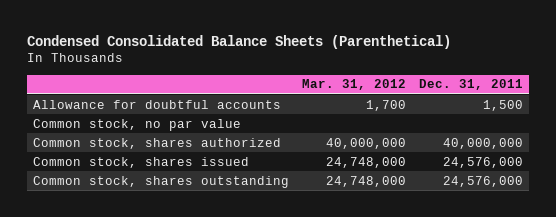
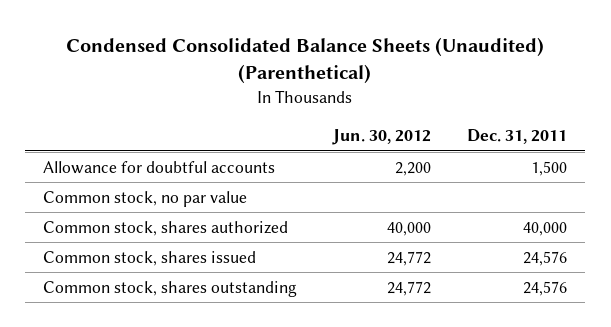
- Condensed Consolidated Balance Sheets (Parenthetical)
+ Condensed Consolidated Balance Sheets (Unaudited) (Parenthetical)
- | Mar. 31, 2012 | Dec. 31, 2011
+ | Jun. 30, 2012 | Dec. 31, 2011
- Common stock, shares authorized | 40,000,000 | 40,000,000
- Common stock, shares issued | 24,748,000 | 24,576,000
- Common stock, shares outstanding | 24,748,000 | 24,576,000
+ Common stock, shares authorized | 40,000 | 40,000
+ Common stock, shares issued | 24,772 | 24,576
+ Common stock, shares outstanding | 24,772 | 24,576

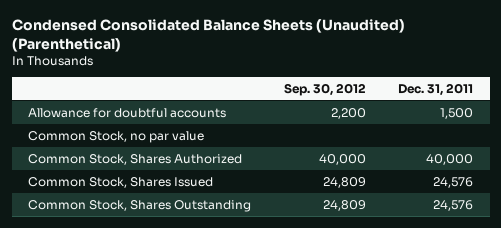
- | Jun. 30, 2012 | Dec. 31, 2011
+ | Sep. 30, 2012 | Dec. 31, 2011
- Common stock, no par value
- Common stock, shares authorized | 40,000 | 40,000
- Common stock, shares issued | 24,772 | 24,576
- Common stock, shares outstanding | 24,772 | 24,576
+ Common Stock, no par value
+ Common Stock, Shares Authorized | 40,000 | 40,000
+ Common Stock, Shares Issued | 24,809 | 24,576
+ Common Stock, Shares Outstanding | 24,809 | 24,576

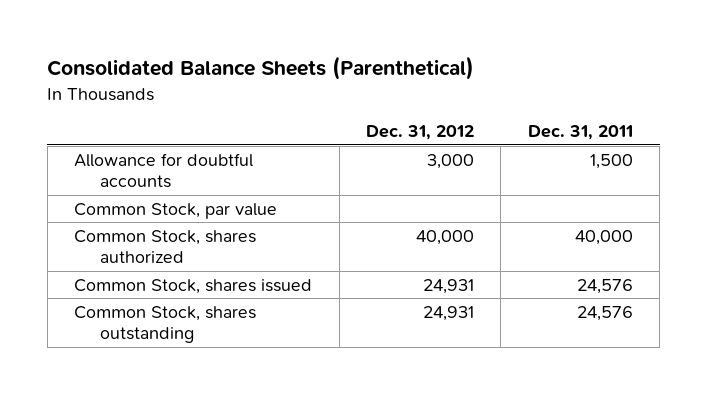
- Condensed Consolidated Balance Sheets (Unaudited) (Parenthetical)
+ Consolidated Balance Sheets (Parenthetical)
- | Sep. 30, 2012 | Dec. 31, 2011
+ | Dec. 31, 2012 | Dec. 31, 2011
- Common Stock, no par value
- Common Stock, Shares Authorized | 40,000 | 40,000
- Common Stock, Shares Issued | 24,809 | 24,576
- Common Stock, Shares Outstanding | 24,809 | 24,576
+ Common Stock, par value
+ Common Stock, shares authorized | 40,000 | 40,000
+ Common Stock, shares issued | 24,931 | 24,576
+ Common Stock, shares outstanding | 24,931 | 24,576

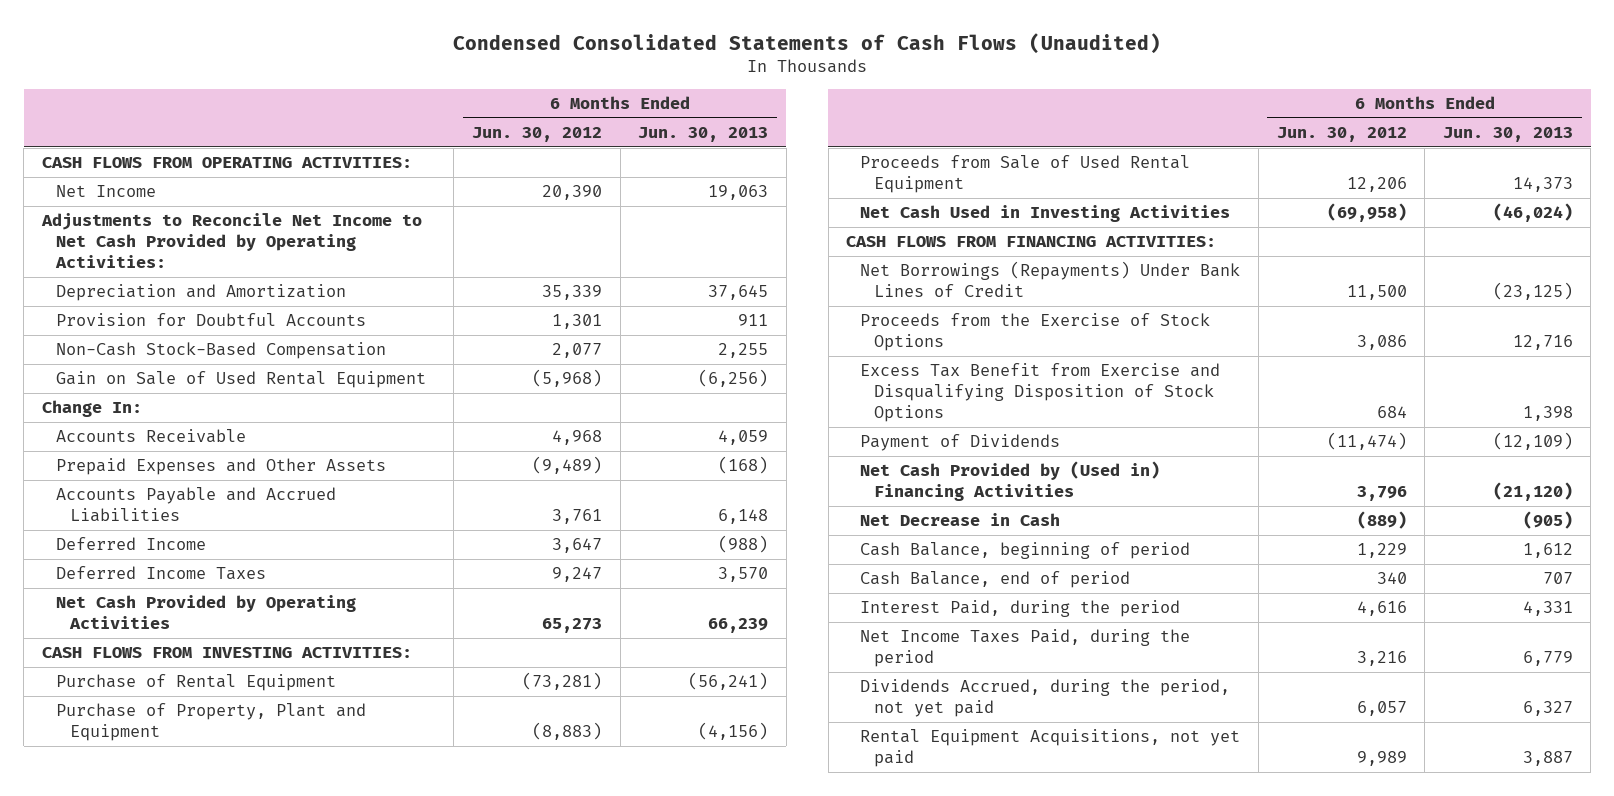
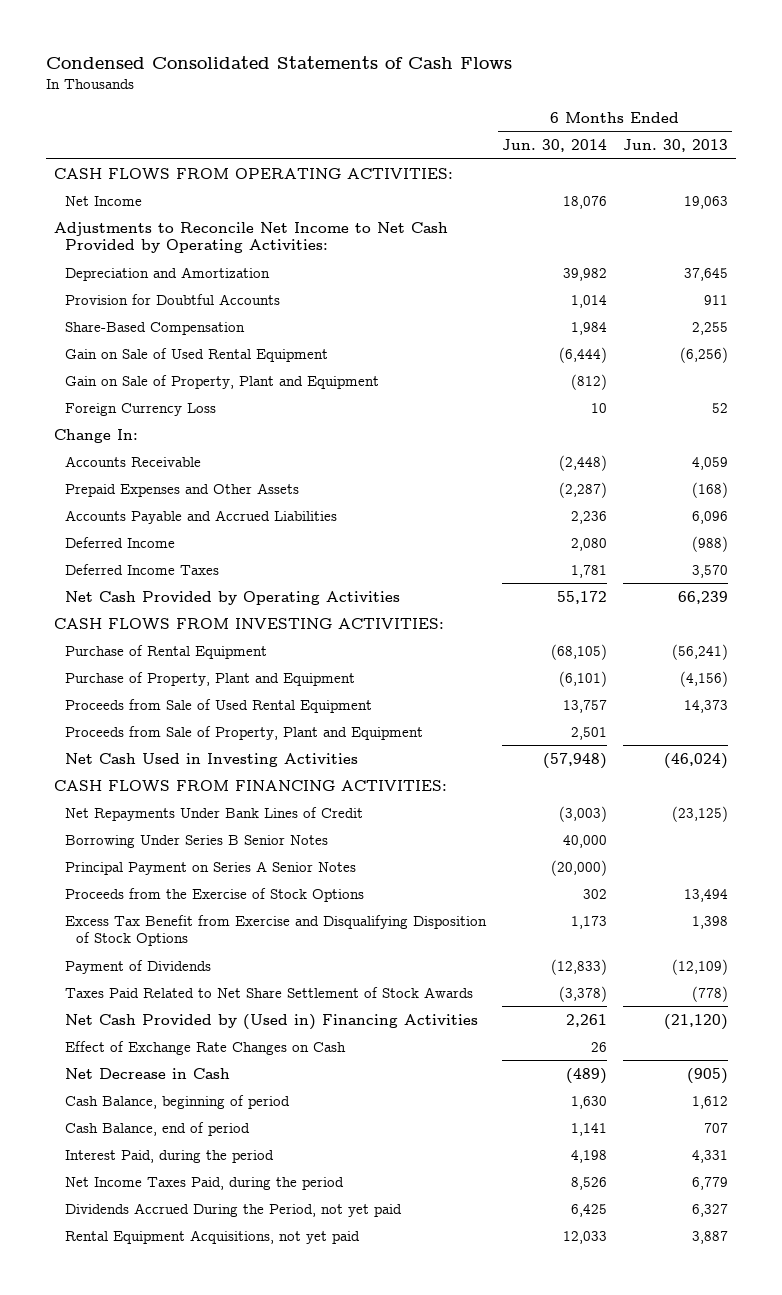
- Condensed Consolidated Statements of Cash Flows (Unaudited)
+ Condensed Consolidated Statements of Cash Flows
- | 6 Months Ended Jun. 30, 2012 | 6 Months Ended Jun. 30, 2013
+ | 6 Months Ended Jun. 30, 2014 | 6 Months Ended Jun. 30, 2013
- Non-Cash Stock-Based Compensation | 2,077 | 2,255
+ Share-Based Compensation | 1,984 | 2,255
+ Gain on Sale of Property, Plant and Equipment | (812) |
+ Foreign Currency Loss | 10 | 52
- Accounts Payable and Accrued Liabilities | 3,761 | 6,148
+ Accounts Payable and Accrued Liabilities | 2,236 | 6,096
+ Proceeds from Sale of Property, Plant and Equipment | 2,501 |
- Net Borrowings (Repayments) Under Bank Lines of Credit | 11,500 | (23,125)
- Proceeds from the Exercise of Stock Options | 3,086 | 12,716
+ Net Repayments Under Bank Lines of Credit | (3,003) | (23,125)
+ Borrowing Under Series B Senior Notes | 40,000 |
+ Principal Payment on Series A Senior Notes | (20,000) |
+ Proceeds from the Exercise of Stock Options | 302 | 13,494
+ Taxes Paid Related to Net Share Settlement of Stock Awards | (3,378) | (778)
+ Effect of Exchange Rate Changes on Cash | 26 |
- Dividends Accrued, during the period, not yet paid | 6,057 | 6,327
+ Dividends Accrued During the Period, not yet paid | 6,425 | 6,327

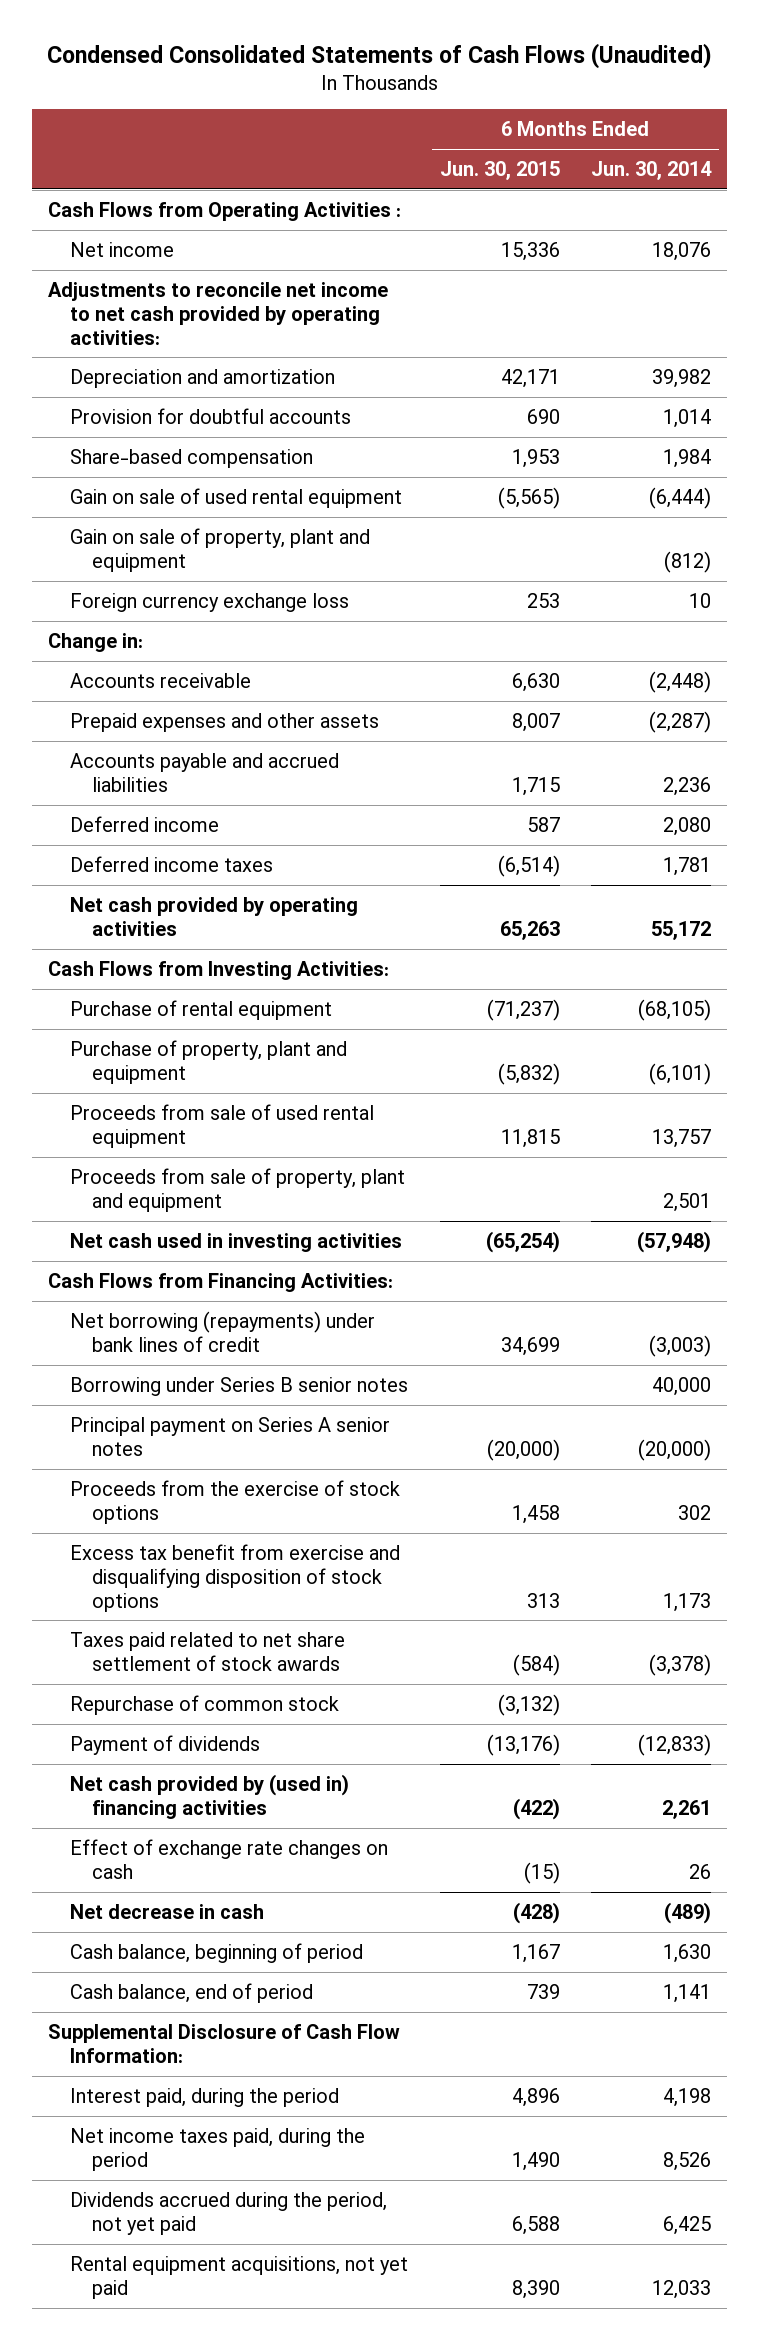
- Condensed Consolidated Statements of Cash Flows
+ Condensed Consolidated Statements of Cash Flows (Unaudited)
- | 6 Months Ended Jun. 30, 2014 | 6 Months Ended Jun. 30, 2013
+ | 6 Months Ended Jun. 30, 2015 | 6 Months Ended Jun. 30, 2014
- CASH FLOWS FROM OPERATING ACTIVITIES:
- Net Income | 18,076 | 19,063
- Adjustments to Reconcile Net Income to Net Cash Provided by Operating Activities:
- Depreciation and Amortization | 39,982 | 37,645
- Provision for Doubtful Accounts | 1,014 | 911
- Share-Based Compensation | 1,984 | 2,255
- Gain on Sale of Used Rental Equipment | (6,444) | (6,256)
- Gain on Sale of Property, Plant and Equipment | (812) |
- Foreign Currency Loss | 10 | 52
- Change In:
- Accounts Receivable | (2,448) | 4,059
- Prepaid Expenses and Other Assets | (2,287) | (168)
- Accounts Payable and Accrued Liabilities | 2,236 | 6,096
- Deferred Income | 2,080 | (988)
- Deferred Income Taxes | 1,781 | 3,570
- Net Cash Provided by Operating Activities | 55,172 | 66,239
- CASH FLOWS FROM INVESTING ACTIVITIES:
- Purchase of Rental Equipment | (68,105) | (56,241)
- Purchase of Property, Plant and Equipment | (6,101) | (4,156)
- Proceeds from Sale of Used Rental Equipment | 13,757 | 14,373
- Proceeds from Sale of Property, Plant and Equipment | 2,501 |
- Net Cash Used in Investing Activities | (57,948) | (46,024)
- CASH FLOWS FROM FINANCING ACTIVITIES:
- Net Repayments Under Bank Lines of Credit | (3,003) | (23,125)
- Borrowing Under Series B Senior Notes | 40,000 |
- Principal Payment on Series A Senior Notes | (20,000) |
- Proceeds from the Exercise of Stock Options | 302 | 13,494
- Excess Tax Benefit from Exercise and Disqualifying Disposition of Stock Options | 1,173 | 1,398
- Payment of Dividends | (12,833) | (12,109)
- Taxes Paid Related to Net Share Settlement of Stock Awards | (3,378) | (778)
- Net Cash Provided by (Used in) Financing Activities | 2,261 | (21,120)
- Effect of Exchange Rate Changes on Cash | 26 |
- Net Decrease in Cash | (489) | (905)
- Cash Balance, beginning of period | 1,630 | 1,612
- Cash Balance, end of period | 1,141 | 707
- Interest Paid, during the period | 4,198 | 4,331
- Net Income Taxes Paid, during the period | 8,526 | 6,779
- Dividends Accrued During the Period, not yet paid | 6,425 | 6,327
- Rental Equipment Acquisitions, not yet paid | 12,033 | 3,887
+ Cash Flows from Operating Activities :
+ Net income | 15,336 | 18,076
+ Adjustments to reconcile net income to net cash provided by operating activities:
+ Depreciation and amortization | 42,171 | 39,982
+ Provision for doubtful accounts | 690 | 1,014
+ Share-based compensation | 1,953 | 1,984
+ Gain on sale of used rental equipment | (5,565) | (6,444)
+ Gain on sale of property, plant and equipment | | (812)
+ Foreign currency exchange loss | 253 | 10
+ Change in:
+ Accounts receivable | 6,630 | (2,448)
+ Prepaid expenses and other assets | 8,007 | (2,287)
+ Accounts payable and accrued liabilities | 1,715 | 2,236
+ Deferred income | 587 | 2,080
+ Deferred income taxes | (6,514) | 1,781
+ Net cash provided by operating activities | 65,263 | 55,172
+ Cash Flows from Investing Activities:
+ Purchase of rental equipment | (71,237) | (68,105)
+ Purchase of property, plant and equipment | (5,832) | (6,101)
+ Proceeds from sale of used rental equipment | 11,815 | 13,757
+ Proceeds from sale of property, plant and equipment | | 2,501
+ Net cash used in investing activities | (65,254) | (57,948)
+ Cash Flows from Financing Activities:
+ Net borrowing (repayments) under bank lines of credit | 34,699 | (3,003)
+ Borrowing under Series B senior notes | | 40,000
+ Principal payment on Series A senior notes | (20,000) | (20,000)
+ Proceeds from the exercise of stock options | 1,458 | 302
+ Excess tax benefit from exercise and disqualifying disposition of stock options | 313 | 1,173
+ Taxes paid related to net share settlement of stock awards | (584) | (3,378)
+ Repurchase of common stock | (3,132) |
+ Payment of dividends | (13,176) | (12,833)
+ Net cash provided by (used in) financing activities | (422) | 2,261
+ Effect of exchange rate changes on cash | (15) | 26
+ Net decrease in cash | (428) | (489)
+ Cash balance, beginning of period | 1,167 | 1,630
+ Cash balance, end of period | 739 | 1,141
+ Supplemental Disclosure of Cash Flow Information:
+ Interest paid, during the period | 4,896 | 4,198
+ Net income taxes paid, during the period | 1,490 | 8,526
+ Dividends accrued during the period, not yet paid | 6,588 | 6,425
+ Rental equipment acquisitions, not yet paid | 8,390 | 12,033

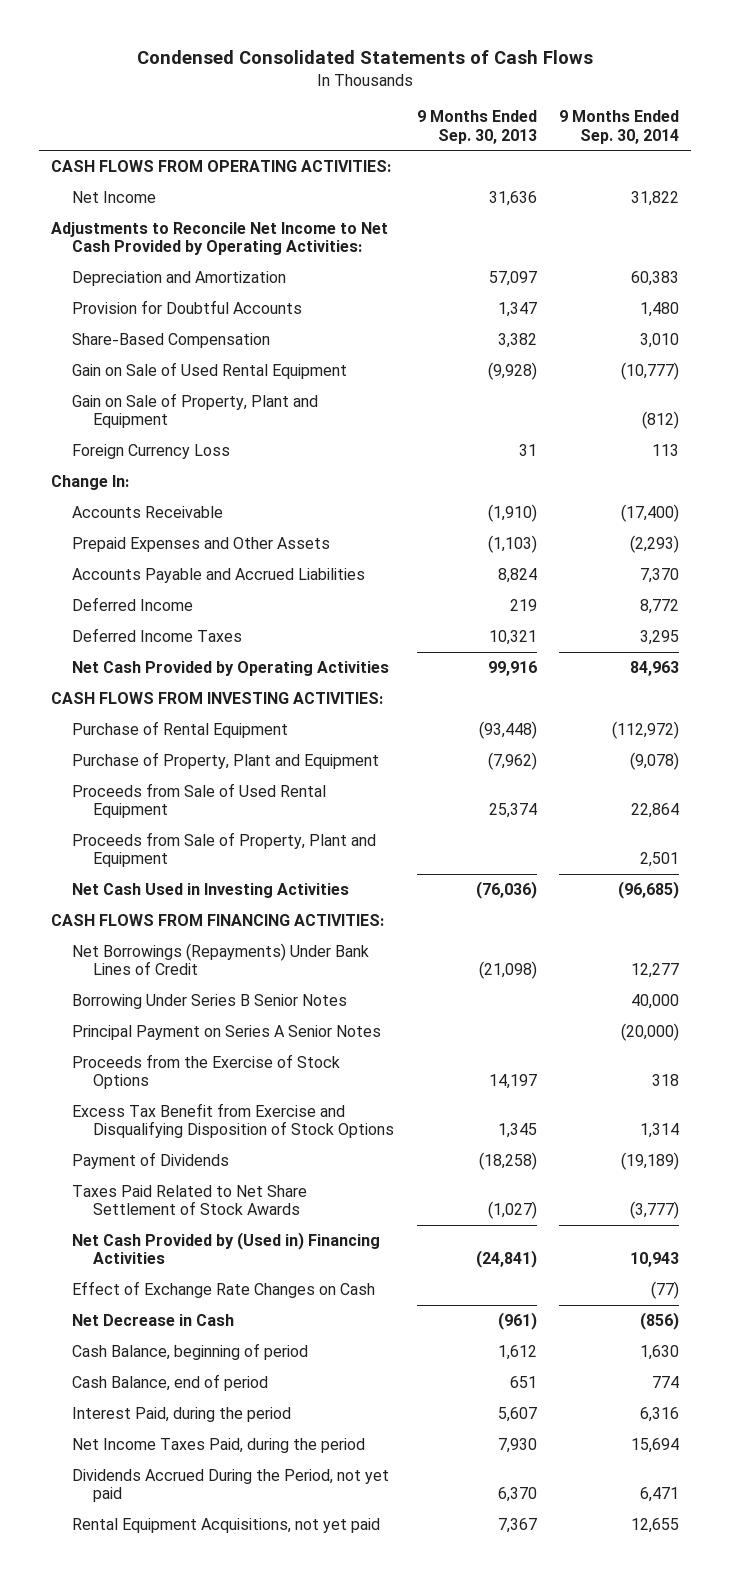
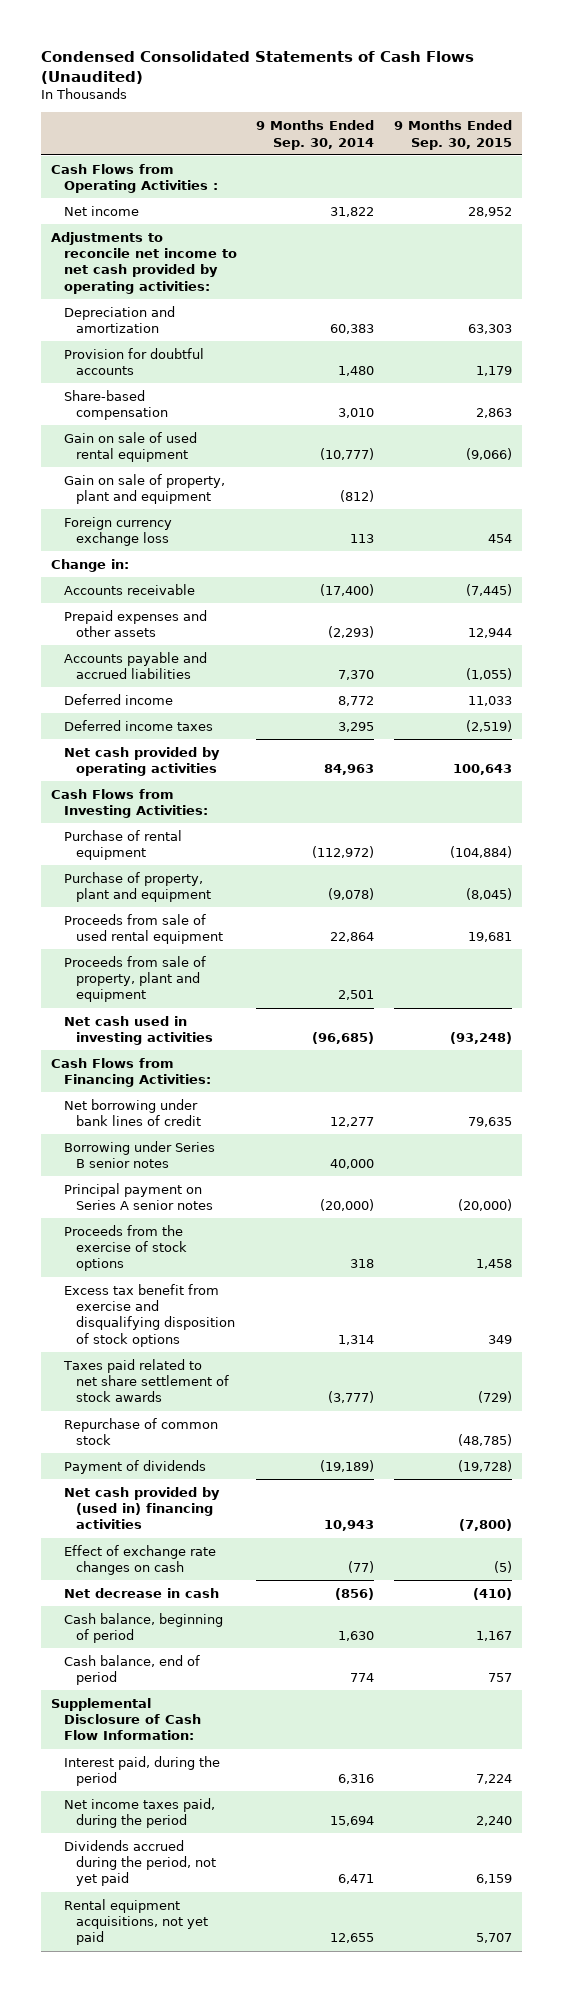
- Condensed Consolidated Statements of Cash Flows
+ Condensed Consolidated Statements of Cash Flows (Unaudited)
- | 9 Months Ended Sep. 30, 2013 | 9 Months Ended Sep. 30, 2014
+ | 9 Months Ended Sep. 30, 2014 | 9 Months Ended Sep. 30, 2015
- CASH FLOWS FROM OPERATING ACTIVITIES:
- Net Income | 31,636 | 31,822
- Adjustments to Reconcile Net Income to Net Cash Provided by Operating Activities:
- Depreciation and Amortization | 57,097 | 60,383
- Provision for Doubtful Accounts | 1,347 | 1,480
- Share-Based Compensation | 3,382 | 3,010
- Gain on Sale of Used Rental Equipment | (9,928) | (10,777)
- Gain on Sale of Property, Plant and Equipment | | (812)
- Foreign Currency Loss | 31 | 113
- Change In:
- Accounts Receivable | (1,910) | (17,400)
- Prepaid Expenses and Other Assets | (1,103) | (2,293)
- Accounts Payable and Accrued Liabilities | 8,824 | 7,370
- Deferred Income | 219 | 8,772
- Deferred Income Taxes | 10,321 | 3,295
- Net Cash Provided by Operating Activities | 99,916 | 84,963
- CASH FLOWS FROM INVESTING ACTIVITIES:
- Purchase of Rental Equipment | (93,448) | (112,972)
- Purchase of Property, Plant and Equipment | (7,962) | (9,078)
- Proceeds from Sale of Used Rental Equipment | 25,374 | 22,864
- Proceeds from Sale of Property, Plant and Equipment | | 2,501
- Net Cash Used in Investing Activities | (76,036) | (96,685)
- CASH FLOWS FROM FINANCING ACTIVITIES:
- Net Borrowings (Repayments) Under Bank Lines of Credit | (21,098) | 12,277
- Borrowing Under Series B Senior Notes | | 40,000
- Principal Payment on Series A Senior Notes | | (20,000)
- Proceeds from the Exercise of Stock Options | 14,197 | 318
- Excess Tax Benefit from Exercise and Disqualifying Disposition of Stock Options | 1,345 | 1,314
- Payment of Dividends | (18,258) | (19,189)
- Taxes Paid Related to Net Share Settlement of Stock Awards | (1,027) | (3,777)
- Net Cash Provided by (Used in) Financing Activities | (24,841) | 10,943
- Effect of Exchange Rate Changes on Cash | | (77)
- Net Decrease in Cash | (961) | (856)
- Cash Balance, beginning of period | 1,612 | 1,630
- Cash Balance, end of period | 651 | 774
- Interest Paid, during the period | 5,607 | 6,316
- Net Income Taxes Paid, during the period | 7,930 | 15,694
- Dividends Accrued During the Period, not yet paid | 6,370 | 6,471
- Rental Equipment Acquisitions, not yet paid | 7,367 | 12,655
+ Cash Flows from Operating Activities :
+ Net income | 31,822 | 28,952
+ Adjustments to reconcile net income to net cash provided by operating activities:
+ Depreciation and amortization | 60,383 | 63,303
+ Provision for doubtful accounts | 1,480 | 1,179
+ Share-based compensation | 3,010 | 2,863
+ Gain on sale of used rental equipment | (10,777) | (9,066)
+ Gain on sale of property, plant and equipment | (812) |
+ Foreign currency exchange loss | 113 | 454
+ Change in:
+ Accounts receivable | (17,400) | (7,445)
+ Prepaid expenses and other assets | (2,293) | 12,944
+ Accounts payable and accrued liabilities | 7,370 | (1,055)
+ Deferred income | 8,772 | 11,033
+ Deferred income taxes | 3,295 | (2,519)
+ Net cash provided by operating activities | 84,963 | 100,643
+ Cash Flows from Investing Activities:
+ Purchase of rental equipment | (112,972) | (104,884)
+ Purchase of property, plant and equipment | (9,078) | (8,045)
+ Proceeds from sale of used rental equipment | 22,864 | 19,681
+ Proceeds from sale of property, plant and equipment | 2,501 |
+ Net cash used in investing activities | (96,685) | (93,248)
+ Cash Flows from Financing Activities:
+ Net borrowing under bank lines of credit | 12,277 | 79,635
+ Borrowing under Series B senior notes | 40,000 |
+ Principal payment on Series A senior notes | (20,000) | (20,000)
+ Proceeds from the exercise of stock options | 318 | 1,458
+ Excess tax benefit from exercise and disqualifying disposition of stock options | 1,314 | 349
+ Taxes paid related to net share settlement of stock awards | (3,777) | (729)
+ Repurchase of common stock | | (48,785)
+ Payment of dividends | (19,189) | (19,728)
+ Net cash provided by (used in) financing activities | 10,943 | (7,800)
+ Effect of exchange rate changes on cash | (77) | (5)
+ Net decrease in cash | (856) | (410)
+ Cash balance, beginning of period | 1,630 | 1,167
+ Cash balance, end of period | 774 | 757
+ Supplemental Disclosure of Cash Flow Information:
+ Interest paid, during the period | 6,316 | 7,224
+ Net income taxes paid, during the period | 15,694 | 2,240
+ Dividends accrued during the period, not yet paid | 6,471 | 6,159
+ Rental equipment acquisitions, not yet paid | 12,655 | 5,707

